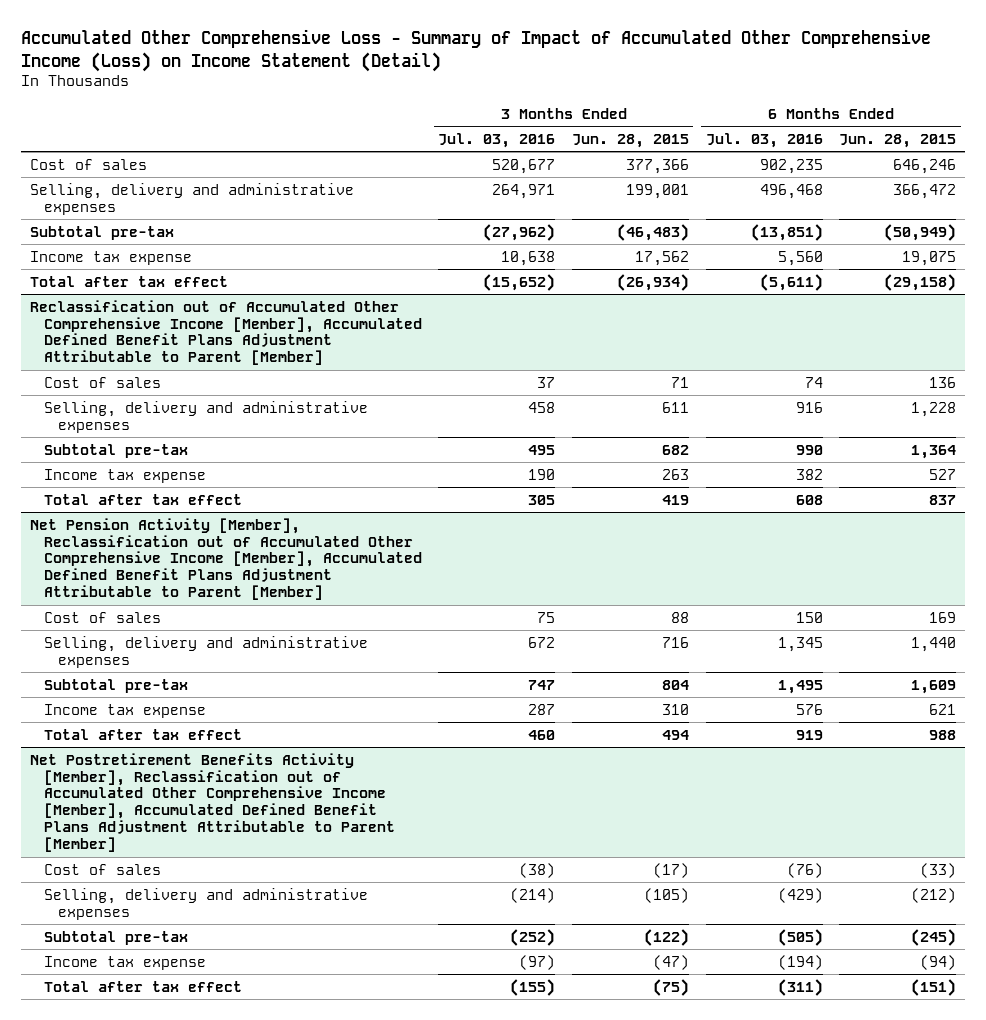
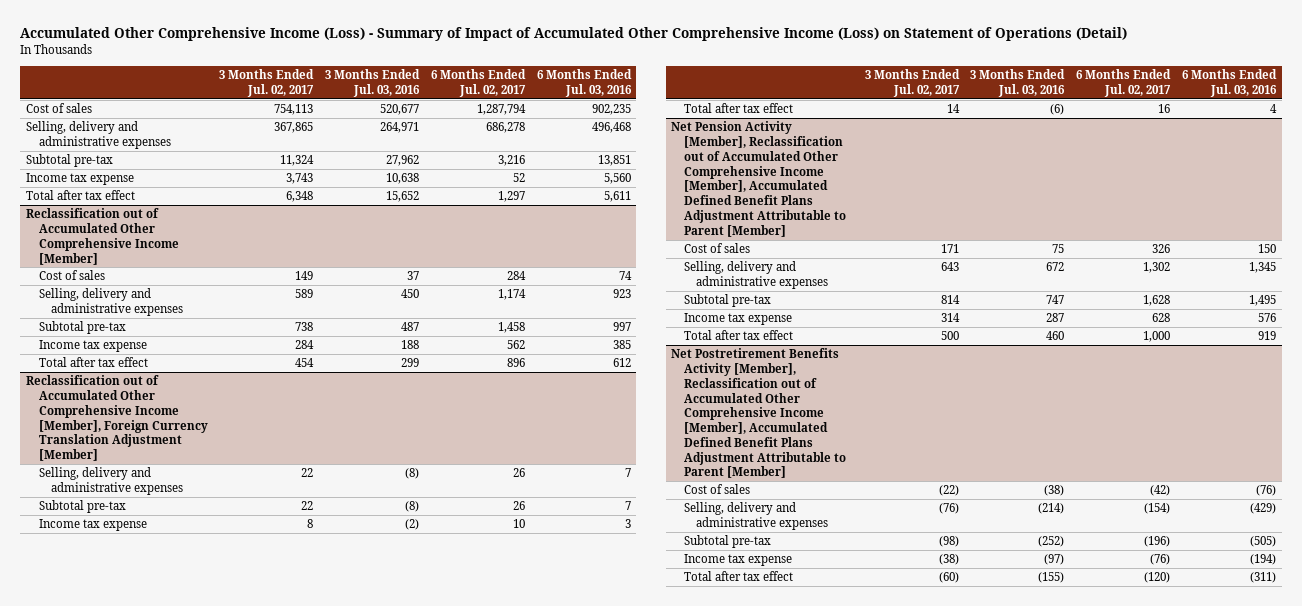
- Accumulated Other Comprehensive Loss - Summary of Impact of Accumulated Other Comprehensive Income (Loss) on Income Statement (Detail)
+ Accumulated Other Comprehensive Income (Loss) - Summary of Impact of Accumulated Other Comprehensive Income (Loss) on Statement of Operations (Detail)
- | 3 Months Ended Jul. 03, 2016 | 3 Months Ended Jun. 28, 2015 | 6 Months Ended Jul. 03, 2016 | 6 Months Ended Jun. 28, 2015
+ | 3 Months Ended Jul. 02, 2017 | 3 Months Ended Jul. 03, 2016 | 6 Months Ended Jul. 02, 2017 | 6 Months Ended Jul. 03, 2016
- Subtotal pre-tax | (27,962) | (46,483) | (13,851) | (50,949)
+ Subtotal pre-tax | 11,324 | 27,962 | 3,216 | 13,851
- Total after tax effect | (15,652) | (26,934) | (5,611) | (29,158)
- Reclassification out of Accumulated Other Comprehensive Income [Member], Accumulated Defined Benefit Plans Adjustment Attributable to Parent [Member]
+ Total after tax effect | 6,348 | 15,652 | 1,297 | 5,611
+ Reclassification out of Accumulated Other Comprehensive Income [Member]
- Selling, delivery and administrative expenses | 458 | 611 | 916 | 1,228
- Subtotal pre-tax | 495 | 682 | 990 | 1,364
- Income tax expense | 190 | 263 | 382 | 527
- Total after tax effect | 305 | 419 | 608 | 837
+ Selling, delivery and administrative expenses | 589 | 450 | 1,174 | 923
+ Subtotal pre-tax | 738 | 487 | 1,458 | 997
+ Income tax expense | 284 | 188 | 562 | 385
+ Total after tax effect | 454 | 299 | 896 | 612
+ Reclassification out of Accumulated Other Comprehensive Income [Member], Foreign Currency Translation Adjustment [Member]
+ Selling, delivery and administrative expenses | 22 | (8) | 26 | 7
+ Subtotal pre-tax | 22 | (8) | 26 | 7
+ Income tax expense | 8 | (2) | 10 | 3
+ Total after tax effect | 14 | (6) | 16 | 4

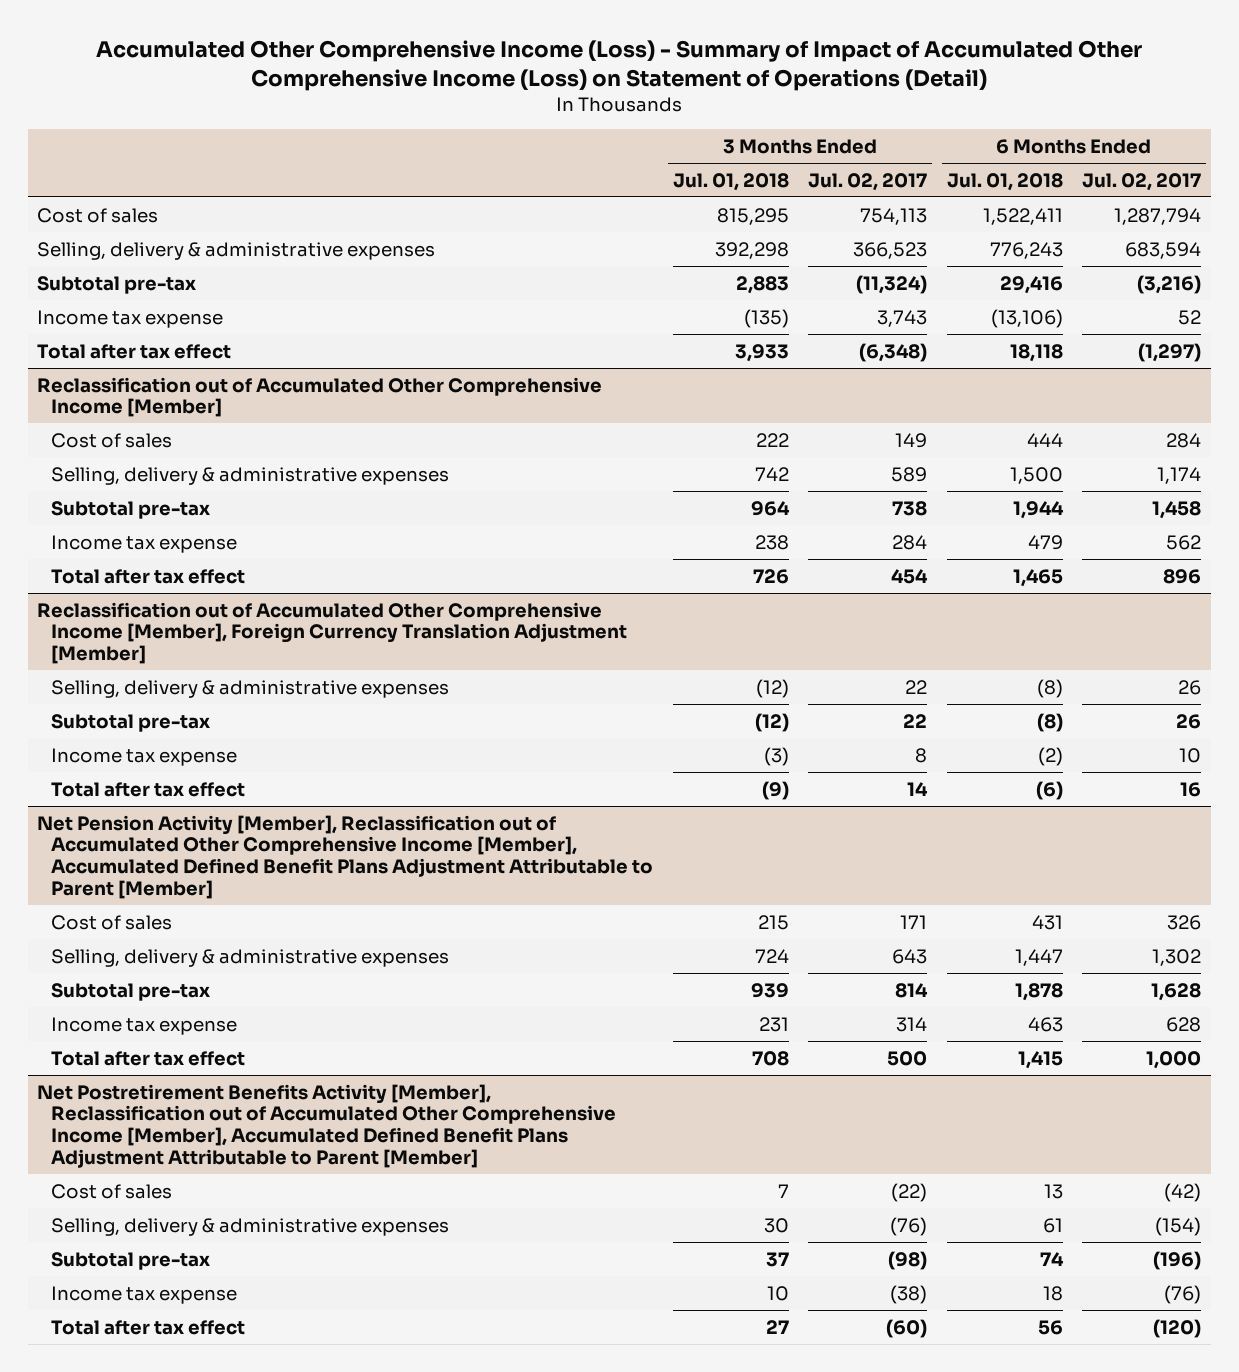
- | 3 Months Ended Jul. 02, 2017 | 3 Months Ended Jul. 03, 2016 | 6 Months Ended Jul. 02, 2017 | 6 Months Ended Jul. 03, 2016
+ | 3 Months Ended Jul. 01, 2018 | 3 Months Ended Jul. 02, 2017 | 6 Months Ended Jul. 01, 2018 | 6 Months Ended Jul. 02, 2017
- Selling, delivery and administrative expenses | 367,865 | 264,971 | 686,278 | 496,468
- Subtotal pre-tax | 11,324 | 27,962 | 3,216 | 13,851
+ Selling, delivery & administrative expenses | 392,298 | 366,523 | 776,243 | 683,594
+ Subtotal pre-tax | 2,883 | (11,324) | 29,416 | (3,216)
- Total after tax effect | 6,348 | 15,652 | 1,297 | 5,611
+ Total after tax effect | 3,933 | (6,348) | 18,118 | (1,297)
@ Reclassification out of Accumulated Other Comprehensive Income [Member]
- Selling, delivery and administrative expenses | 589 | 450 | 1,174 | 923
+ Selling, delivery & administrative expenses | 742 | 589 | 1,500 | 1,174
@ Reclassification out of Accumulated Other Comprehensive Income [Member], Foreign Currency Translation Adjustment [Member]
- Selling, delivery and administrative expenses | 22 | (8) | 26 | 7
+ Selling, delivery & administrative expenses | (12) | 22 | (8) | 26
@ Net Pension Activity [Member], Reclassification out of Accumulated Other Comprehensive Income [Member], Accumulated Defined Benefit Plans Adjustment Attributable to Parent [Member]
- Selling, delivery and administrative expenses | 643 | 672 | 1,302 | 1,345
+ Selling, delivery & administrative expenses | 724 | 643 | 1,447 | 1,302
@ Net Postretirement Benefits Activity [Member], Reclassification out of Accumulated Other Comprehensive Income [Member], Accumulated Defined Benefit Plans Adjustment Attributable to Parent [Member]
- Selling, delivery and administrative expenses | (76) | (214) | (154) | (429)
+ Selling, delivery & administrative expenses | 30 | (76) | 61 | (154)

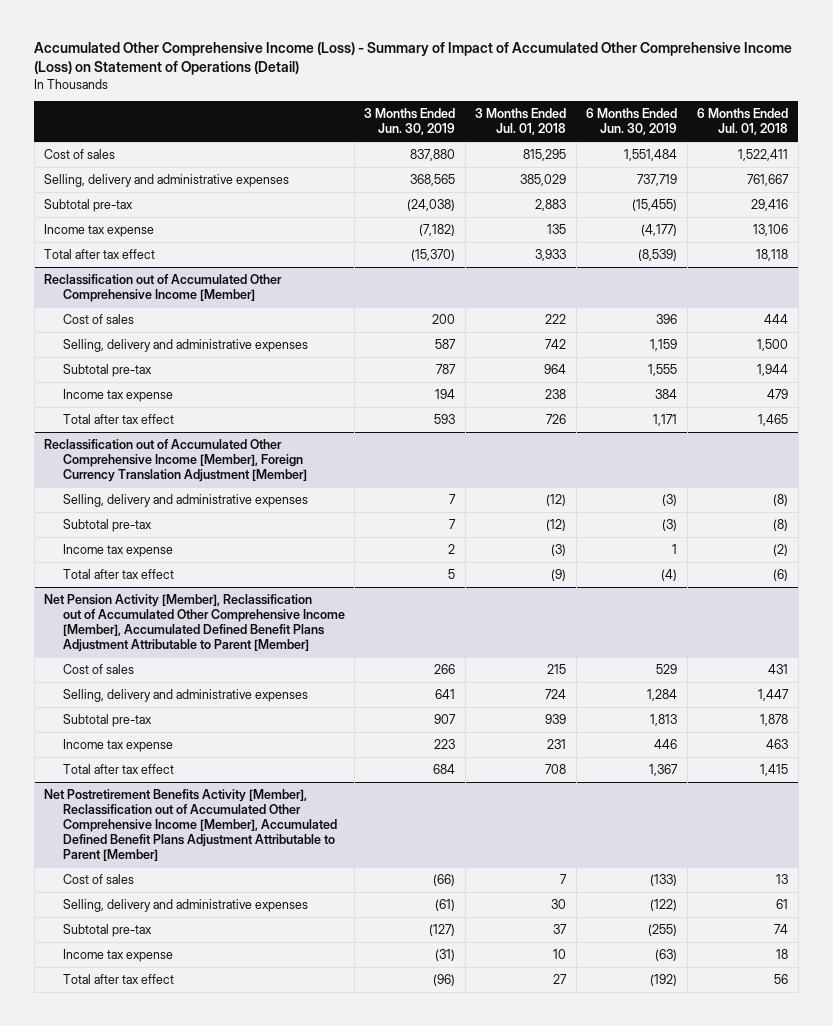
- | 3 Months Ended Jul. 01, 2018 | 3 Months Ended Jul. 02, 2017 | 6 Months Ended Jul. 01, 2018 | 6 Months Ended Jul. 02, 2017
+ | 3 Months Ended Jun. 30, 2019 | 3 Months Ended Jul. 01, 2018 | 6 Months Ended Jun. 30, 2019 | 6 Months Ended Jul. 01, 2018
- Selling, delivery & administrative expenses | 392,298 | 366,523 | 776,243 | 683,594
+ Selling, delivery and administrative expenses | 368,565 | 385,029 | 737,719 | 761,667
- Income tax expense | (135) | 3,743 | (13,106) | 52
+ Income tax expense | (7,182) | 135 | (4,177) | 13,106
@ Reclassification out of Accumulated Other Comprehensive Income [Member]
- Selling, delivery & administrative expenses | 742 | 589 | 1,500 | 1,174
+ Selling, delivery and administrative expenses | 587 | 742 | 1,159 | 1,500
@ Reclassification out of Accumulated Other Comprehensive Income [Member], Foreign Currency Translation Adjustment [Member]
- Selling, delivery & administrative expenses | (12) | 22 | (8) | 26
+ Selling, delivery and administrative expenses | 7 | (12) | (3) | (8)
@ Net Pension Activity [Member], Reclassification out of Accumulated Other Comprehensive Income [Member], Accumulated Defined Benefit Plans Adjustment Attributable to Parent [Member]
- Selling, delivery & administrative expenses | 724 | 643 | 1,447 | 1,302
+ Selling, delivery and administrative expenses | 641 | 724 | 1,284 | 1,447
@ Net Postretirement Benefits Activity [Member], Reclassification out of Accumulated Other Comprehensive Income [Member], Accumulated Defined Benefit Plans Adjustment Attributable to Parent [Member]
- Selling, delivery & administrative expenses | 30 | (76) | 61 | (154)
+ Selling, delivery and administrative expenses | (61) | 30 | (122) | 61

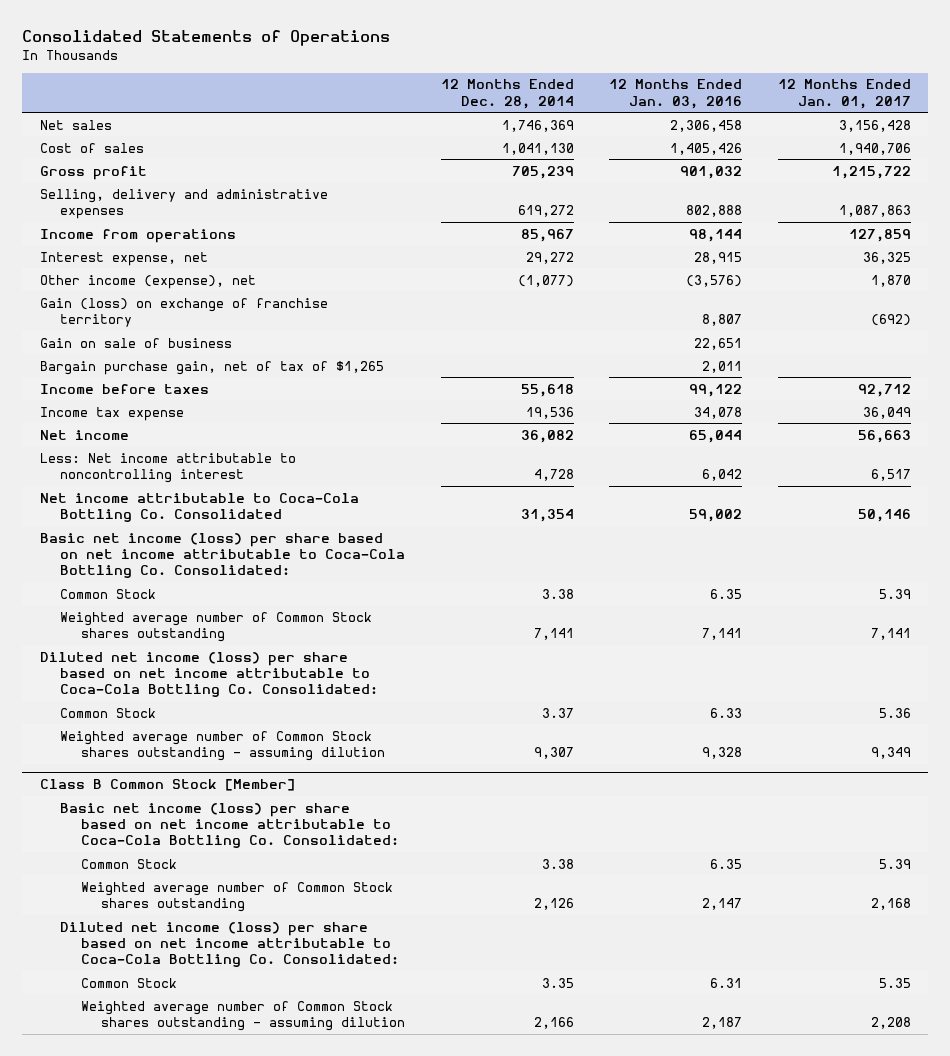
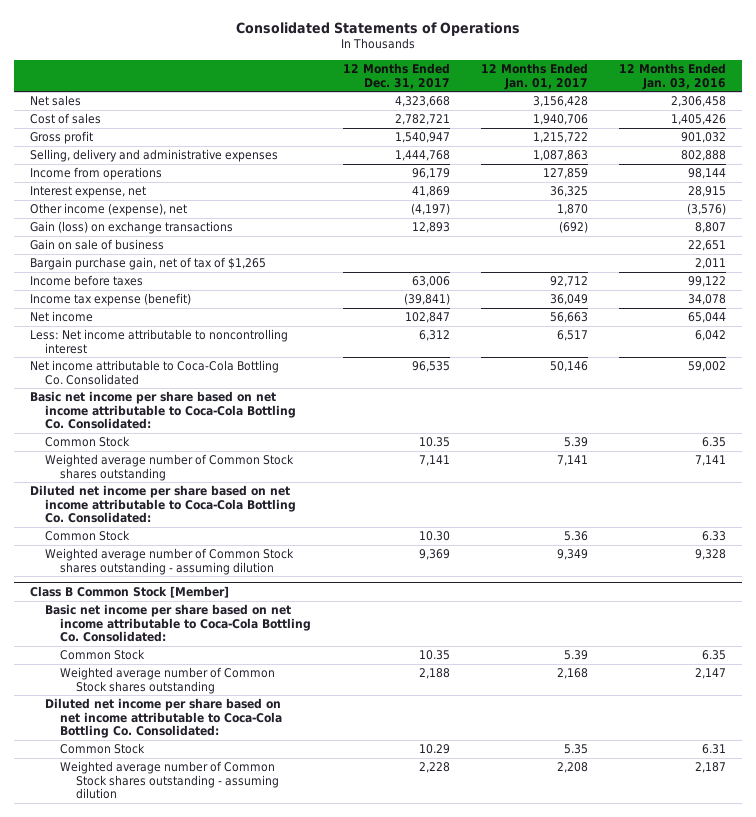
- | 12 Months Ended Dec. 28, 2014 | 12 Months Ended Jan. 03, 2016 | 12 Months Ended Jan. 01, 2017
+ | 12 Months Ended Dec. 31, 2017 | 12 Months Ended Jan. 01, 2017 | 12 Months Ended Jan. 03, 2016
- Gain (loss) on exchange of franchise territory | | 8,807 | (692)
+ Gain (loss) on exchange transactions | 12,893 | (692) | 8,807
- Income tax expense | 19,536 | 34,078 | 36,049
+ Income tax expense (benefit) | (39,841) | 36,049 | 34,078
- Basic net income (loss) per share based on net income attributable to Coca-Cola Bottling Co. Consolidated:
+ Basic net income per share based on net income attributable to Coca-Cola Bottling Co. Consolidated:
- Diluted net income (loss) per share based on net income attributable to Coca-Cola Bottling Co. Consolidated:
+ Diluted net income per share based on net income attributable to Coca-Cola Bottling Co. Consolidated:
@ Class B Common Stock [Member]
- Basic net income (loss) per share based on net income attributable to Coca-Cola Bottling Co. Consolidated:
+ Basic net income per share based on net income attributable to Coca-Cola Bottling Co. Consolidated:
- Diluted net income (loss) per share based on net income attributable to Coca-Cola Bottling Co. Consolidated:
+ Diluted net income per share based on net income attributable to Coca-Cola Bottling Co. Consolidated:

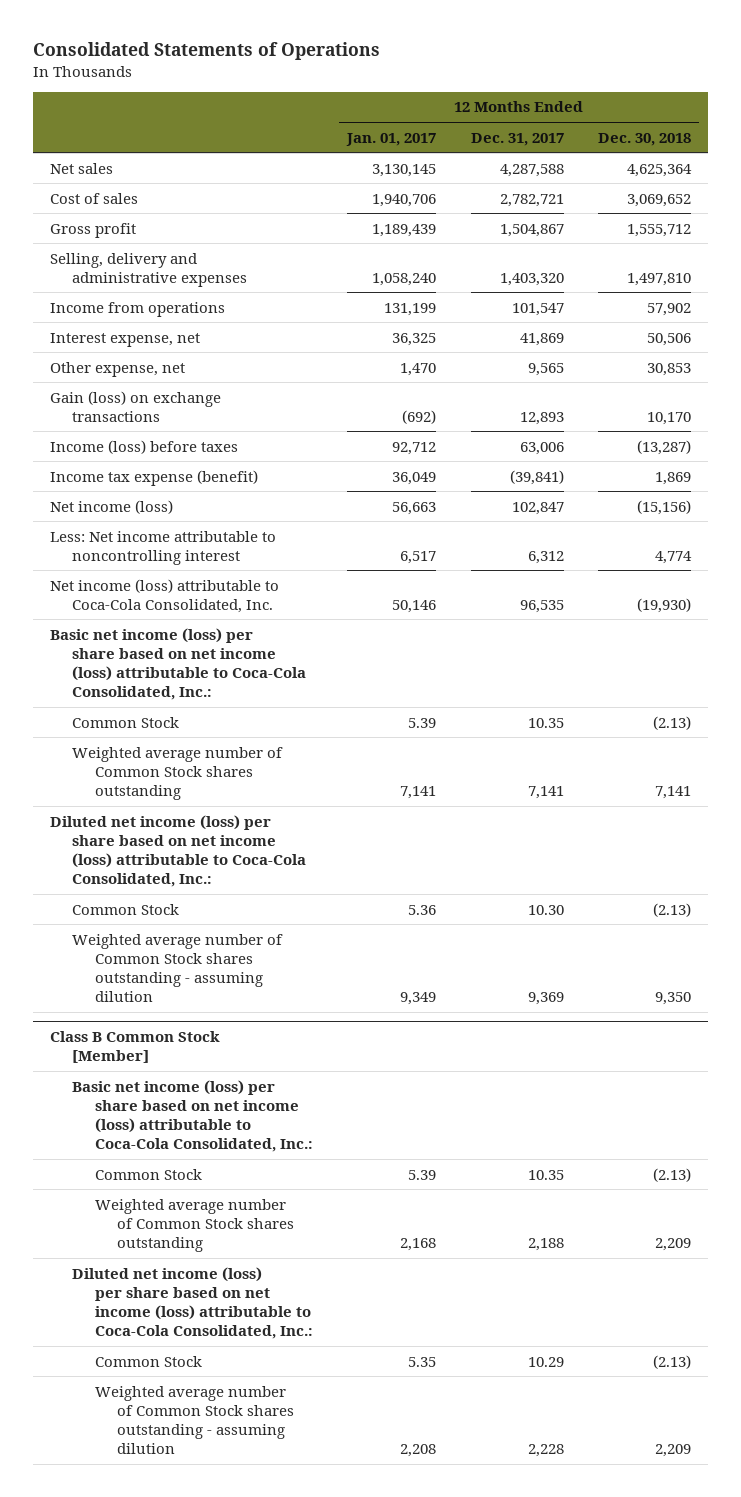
- | 12 Months Ended Dec. 31, 2017 | 12 Months Ended Jan. 01, 2017 | 12 Months Ended Jan. 03, 2016
+ | 12 Months Ended Jan. 01, 2017 | 12 Months Ended Dec. 31, 2017 | 12 Months Ended Dec. 30, 2018
- Net sales | 4,323,668 | 3,156,428 | 2,306,458
+ Net sales | 3,130,145 | 4,287,588 | 4,625,364
- Gross profit | 1,540,947 | 1,215,722 | 901,032
- Selling, delivery and administrative expenses | 1,444,768 | 1,087,863 | 802,888
- Income from operations | 96,179 | 127,859 | 98,144
+ Gross profit | 1,189,439 | 1,504,867 | 1,555,712
+ Selling, delivery and administrative expenses | 1,058,240 | 1,403,320 | 1,497,810
+ Income from operations | 131,199 | 101,547 | 57,902
- Other income (expense), net | (4,197) | 1,870 | (3,576)
+ Other expense, net | 1,470 | 9,565 | 30,853
- Gain on sale of business | | | 22,651
- Bargain purchase gain, net of tax of $1,265 | | | 2,011
- Income before taxes | 63,006 | 92,712 | 99,122
+ Income (loss) before taxes | 92,712 | 63,006 | (13,287)
- Net income | 102,847 | 56,663 | 65,044
+ Net income (loss) | 56,663 | 102,847 | (15,156)
- Net income attributable to Coca-Cola Bottling Co. Consolidated | 96,535 | 50,146 | 59,002
- Basic net income per share based on net income attributable to Coca-Cola Bottling Co. Consolidated:
+ Net income (loss) attributable to Coca-Cola Consolidated, Inc. | 50,146 | 96,535 | (19,930)
+ Basic net income (loss) per share based on net income (loss) attributable to Coca-Cola Consolidated, Inc.:
- Diluted net income per share based on net income attributable to Coca-Cola Bottling Co. Consolidated:
+ Diluted net income (loss) per share based on net income (loss) attributable to Coca-Cola Consolidated, Inc.:
@ Class B Common Stock [Member]
- Basic net income per share based on net income attributable to Coca-Cola Bottling Co. Consolidated:
+ Basic net income (loss) per share based on net income (loss) attributable to Coca-Cola Consolidated, Inc.:
- Diluted net income per share based on net income attributable to Coca-Cola Bottling Co. Consolidated:
+ Diluted net income (loss) per share based on net income (loss) attributable to Coca-Cola Consolidated, Inc.:

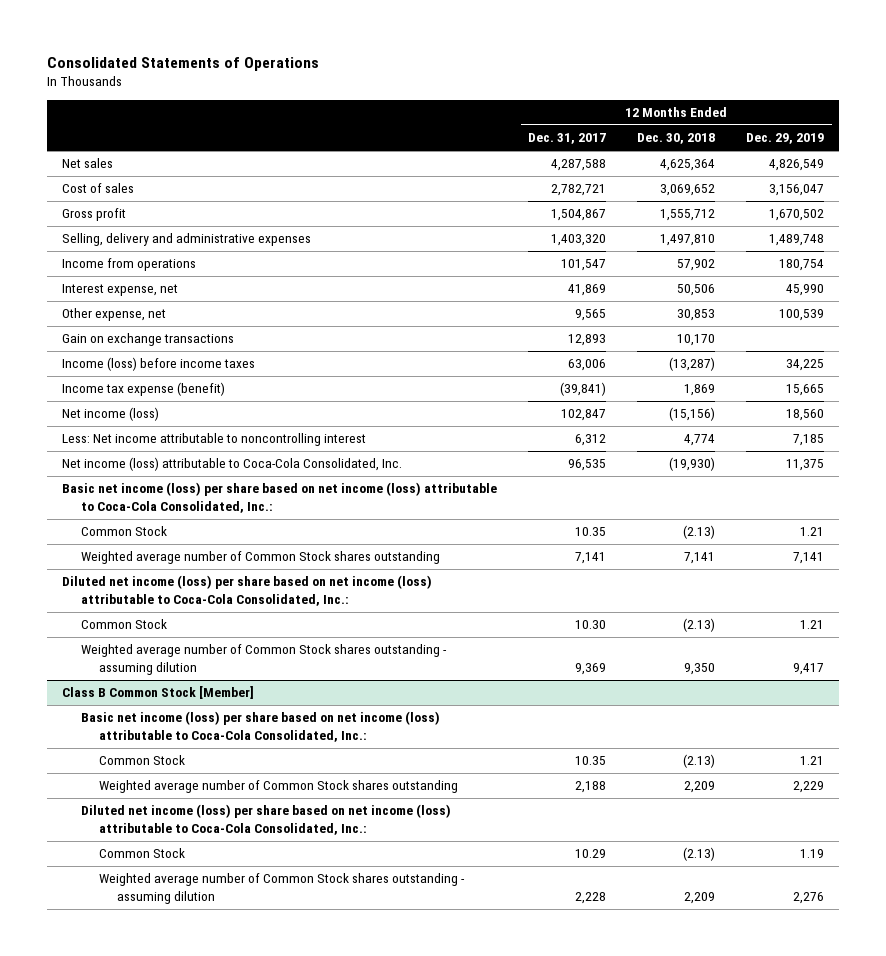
- | 12 Months Ended Jan. 01, 2017 | 12 Months Ended Dec. 31, 2017 | 12 Months Ended Dec. 30, 2018
+ | 12 Months Ended Dec. 31, 2017 | 12 Months Ended Dec. 30, 2018 | 12 Months Ended Dec. 29, 2019
- Gain (loss) on exchange transactions | (692) | 12,893 | 10,170
- Income (loss) before taxes | 92,712 | 63,006 | (13,287)
+ Gain on exchange transactions | 12,893 | 10,170 |
+ Income (loss) before income taxes | 63,006 | (13,287) | 34,225

